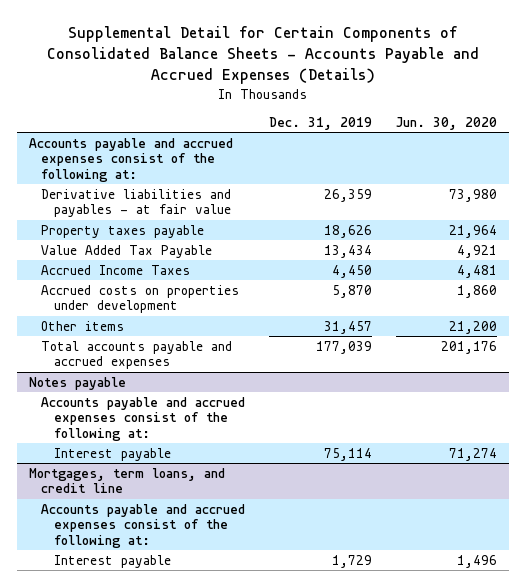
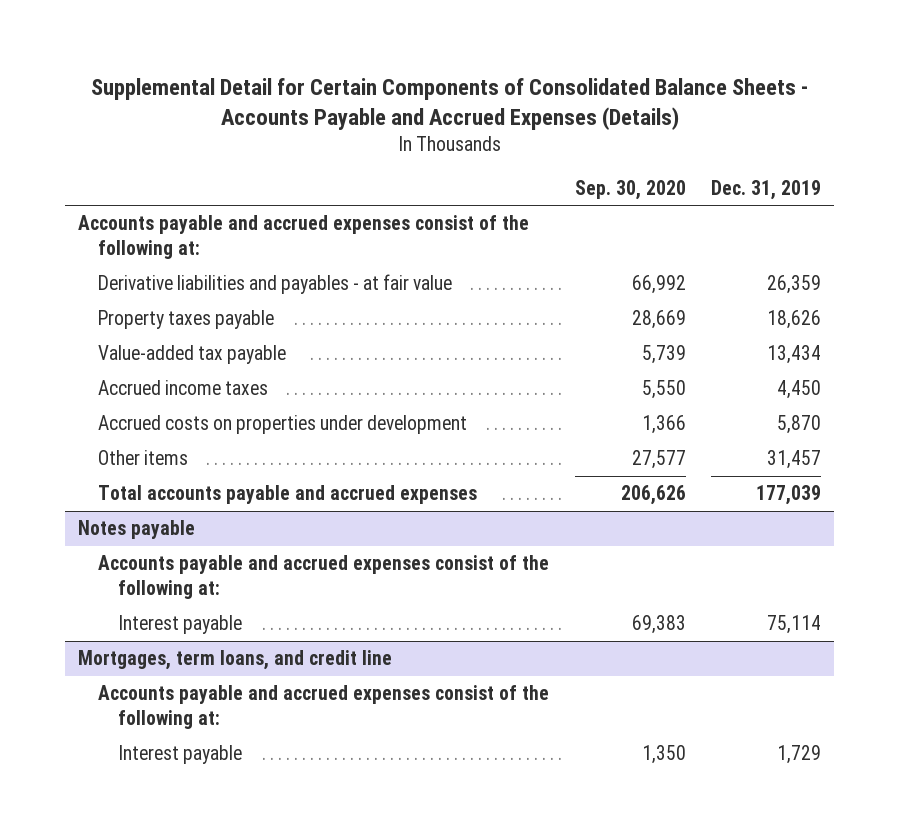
- | Dec. 31, 2019 | Jun. 30, 2020
+ | Sep. 30, 2020 | Dec. 31, 2019
- Value Added Tax Payable | 13,434 | 4,921
- Accrued Income Taxes | 4,450 | 4,481
+ Value-added tax payable | 5,739 | 13,434
+ Accrued income taxes | 5,550 | 4,450

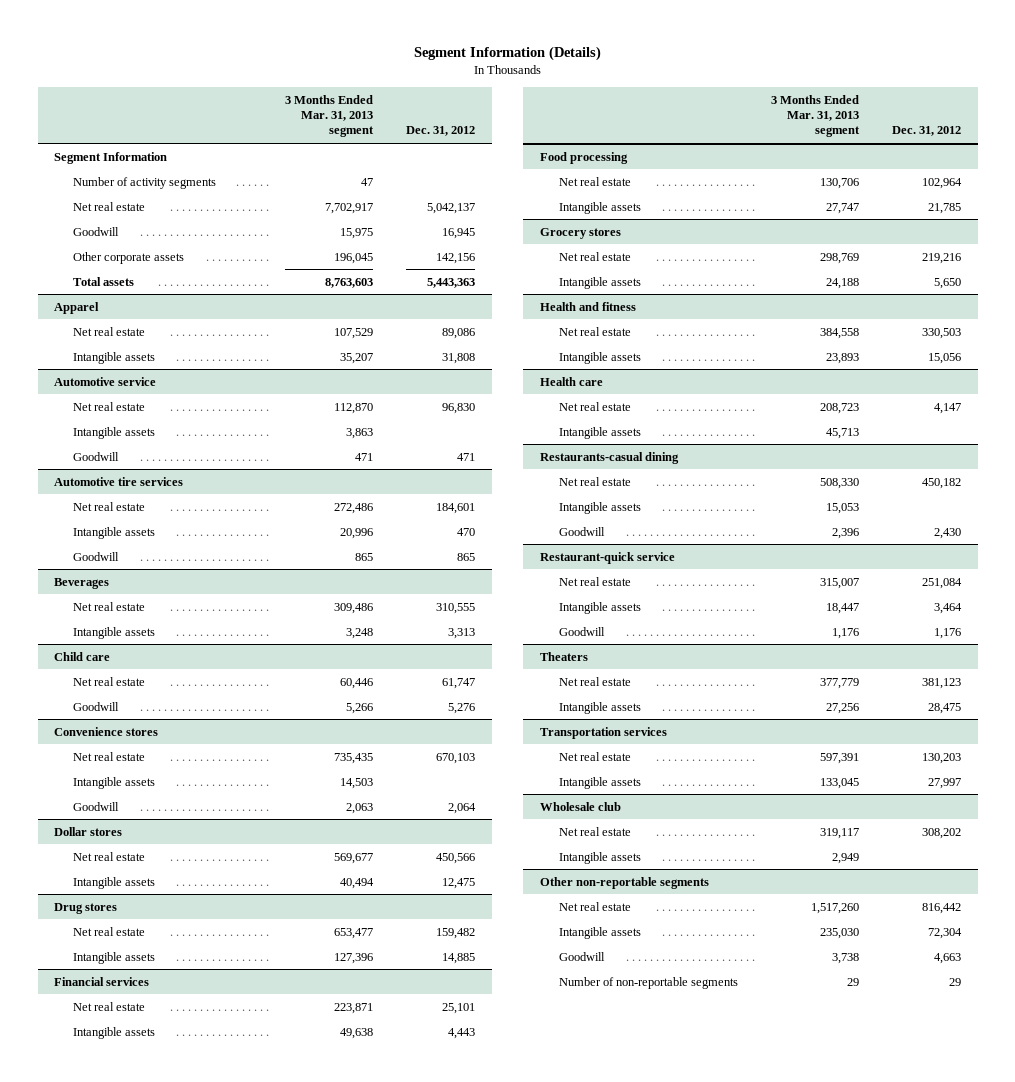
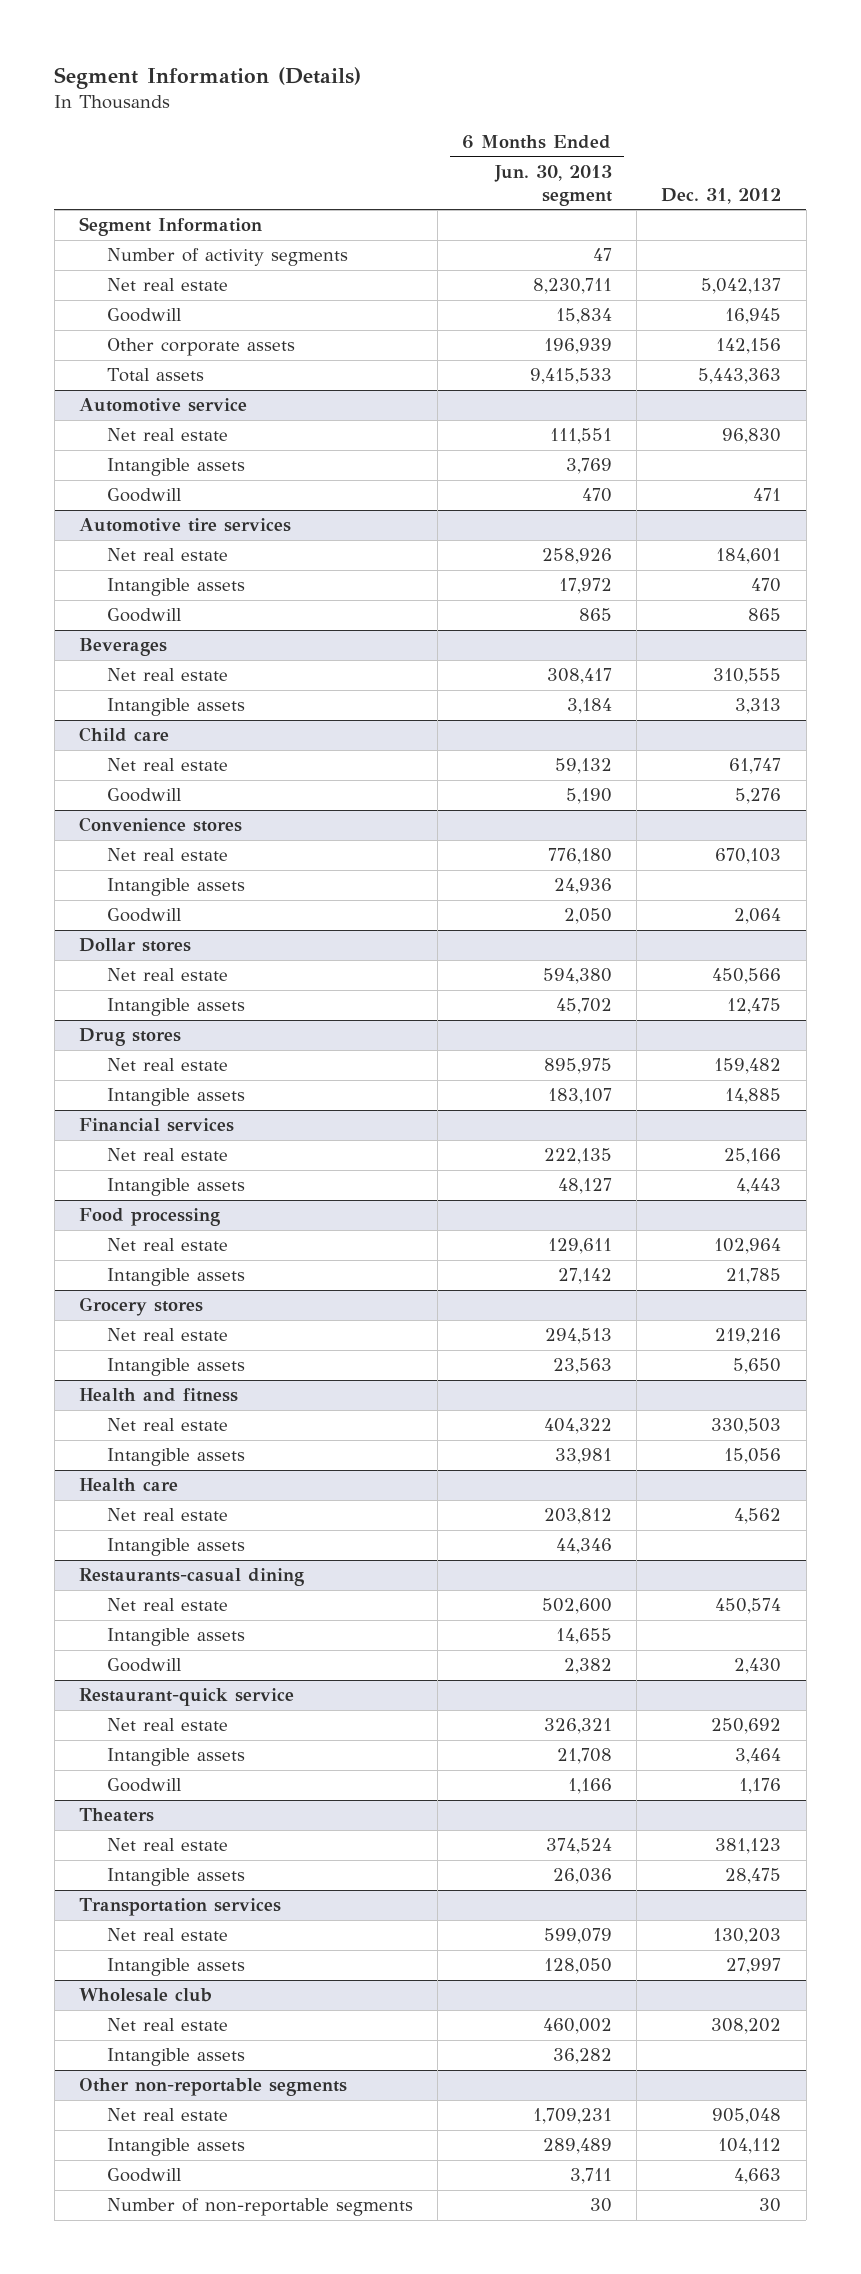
- | 3 Months Ended Mar. 31, 2013 segment | Dec. 31, 2012
+ | 6 Months Ended Jun. 30, 2013 segment | Dec. 31, 2012
- Apparel
- Net real estate | 107,529 | 89,086
- Intangible assets | 35,207 | 31,808
@ Financial services
- Net real estate | 223,871 | 25,101
+ Net real estate | 222,135 | 25,166
@ Health care
- Net real estate | 208,723 | 4,147
+ Net real estate | 203,812 | 4,562
@ Restaurants-casual dining
- Net real estate | 508,330 | 450,182
+ Net real estate | 502,600 | 450,574
@ Restaurant-quick service
- Net real estate | 315,007 | 251,084
+ Net real estate | 326,321 | 250,692
@ Other non-reportable segments
- Net real estate | 1,517,260 | 816,442
- Intangible assets | 235,030 | 72,304
+ Net real estate | 1,709,231 | 905,048
+ Intangible assets | 289,489 | 104,112
- Number of non-reportable segments | 29 | 29
+ Number of non-reportable segments | 30 | 30

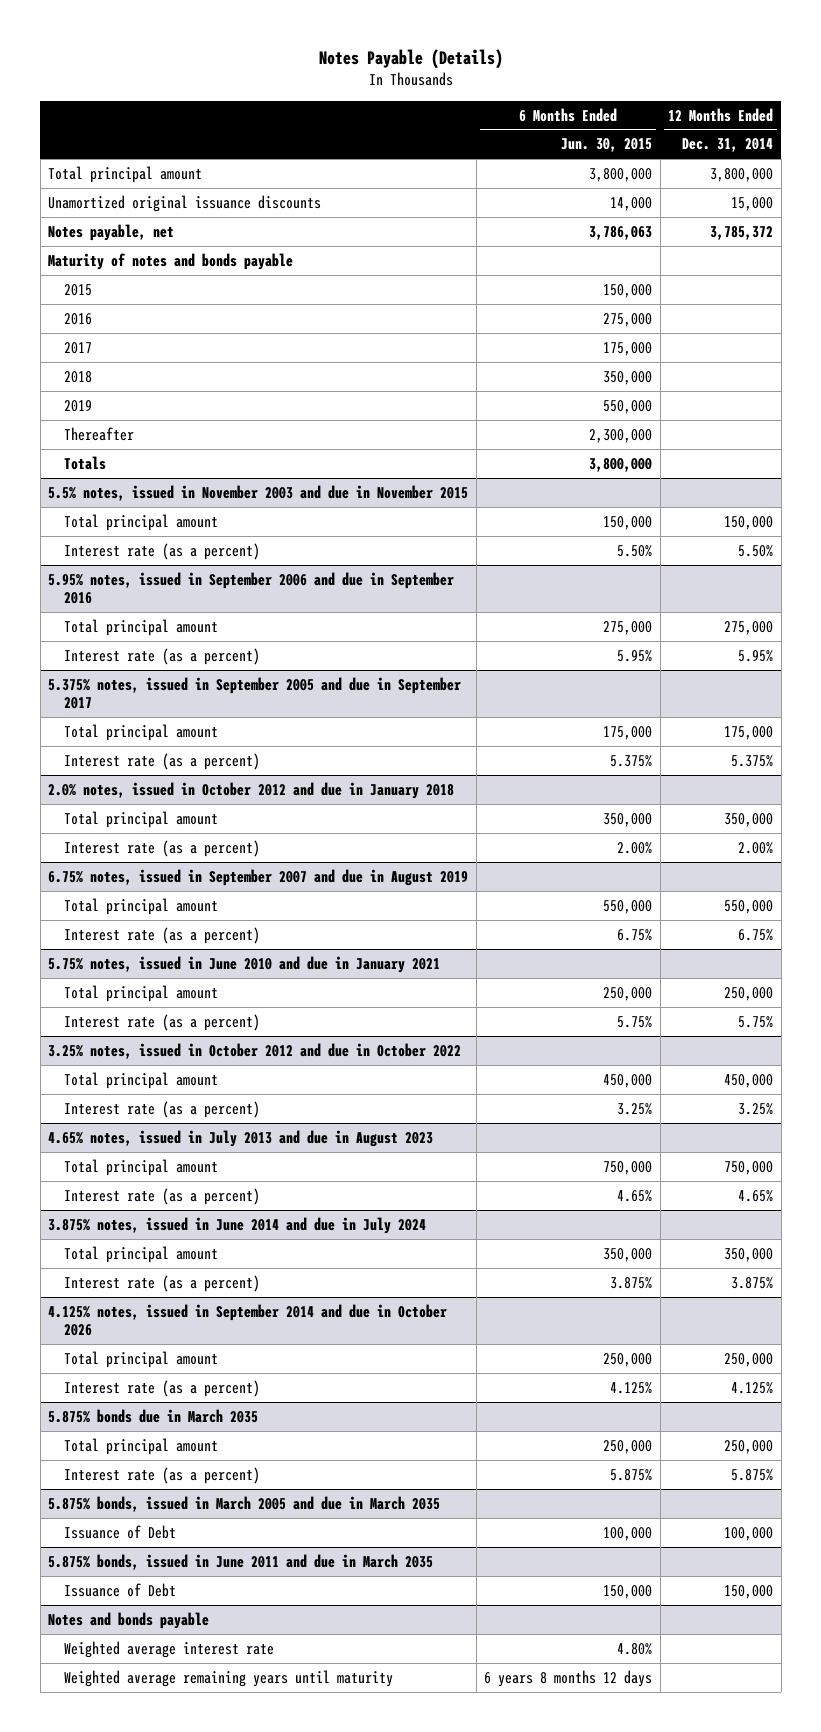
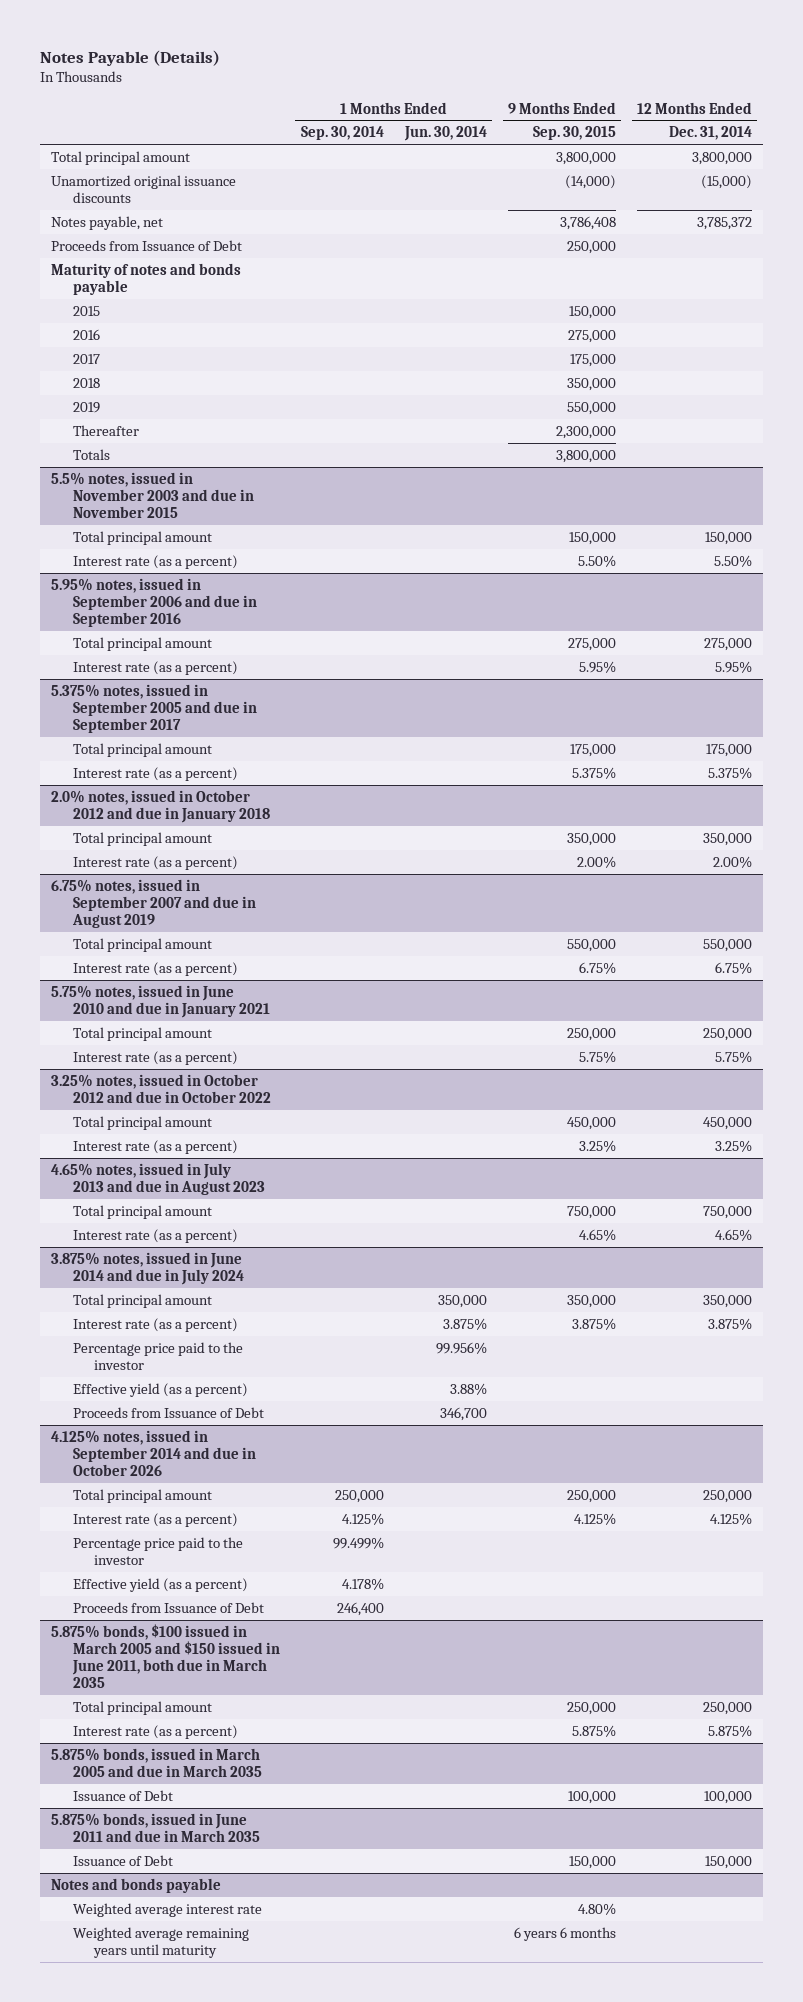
- | 6 Months Ended Jun. 30, 2015 | 12 Months Ended Dec. 31, 2014
+ | 1 Months Ended Sep. 30, 2014 | 1 Months Ended Jun. 30, 2014 | 9 Months Ended Sep. 30, 2015 | 12 Months Ended Dec. 31, 2014
- Unamortized original issuance discounts | 14,000 | 15,000
+ Unamortized original issuance discounts | | | (14,000) | (15,000)
+ Proceeds from Issuance of Debt | | | 250,000 |
@ 3.875% notes, issued in June 2014 and due in July 2024
+ Percentage price paid to the investor | | 99.956% | |
+ Effective yield (as a percent) | | 3.88% | |
+ Proceeds from Issuance of Debt | | 346,700 | |
- 5.875% bonds due in March 2035
@ 4.125% notes, issued in September 2014 and due in October 2026
+ Percentage price paid to the investor | 99.499% | | |
+ Effective yield (as a percent) | 4.178% | | |
+ Proceeds from Issuance of Debt | 246,400 | | |
+ 5.875% bonds, $100 issued in March 2005 and $150 issued in June 2011, both due in March 2035

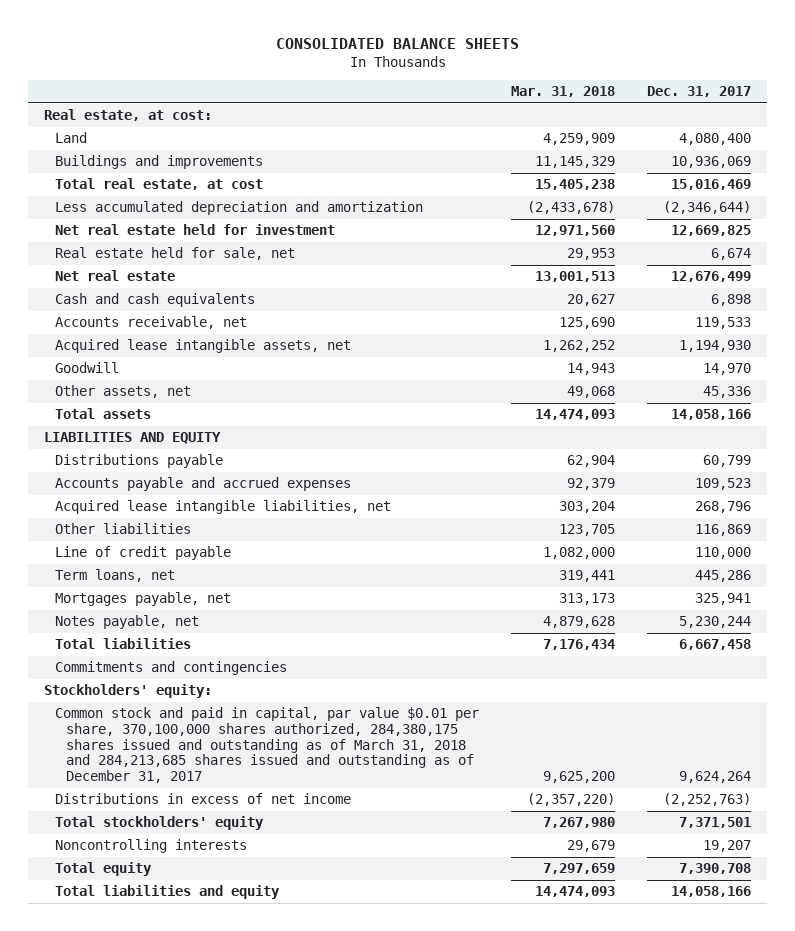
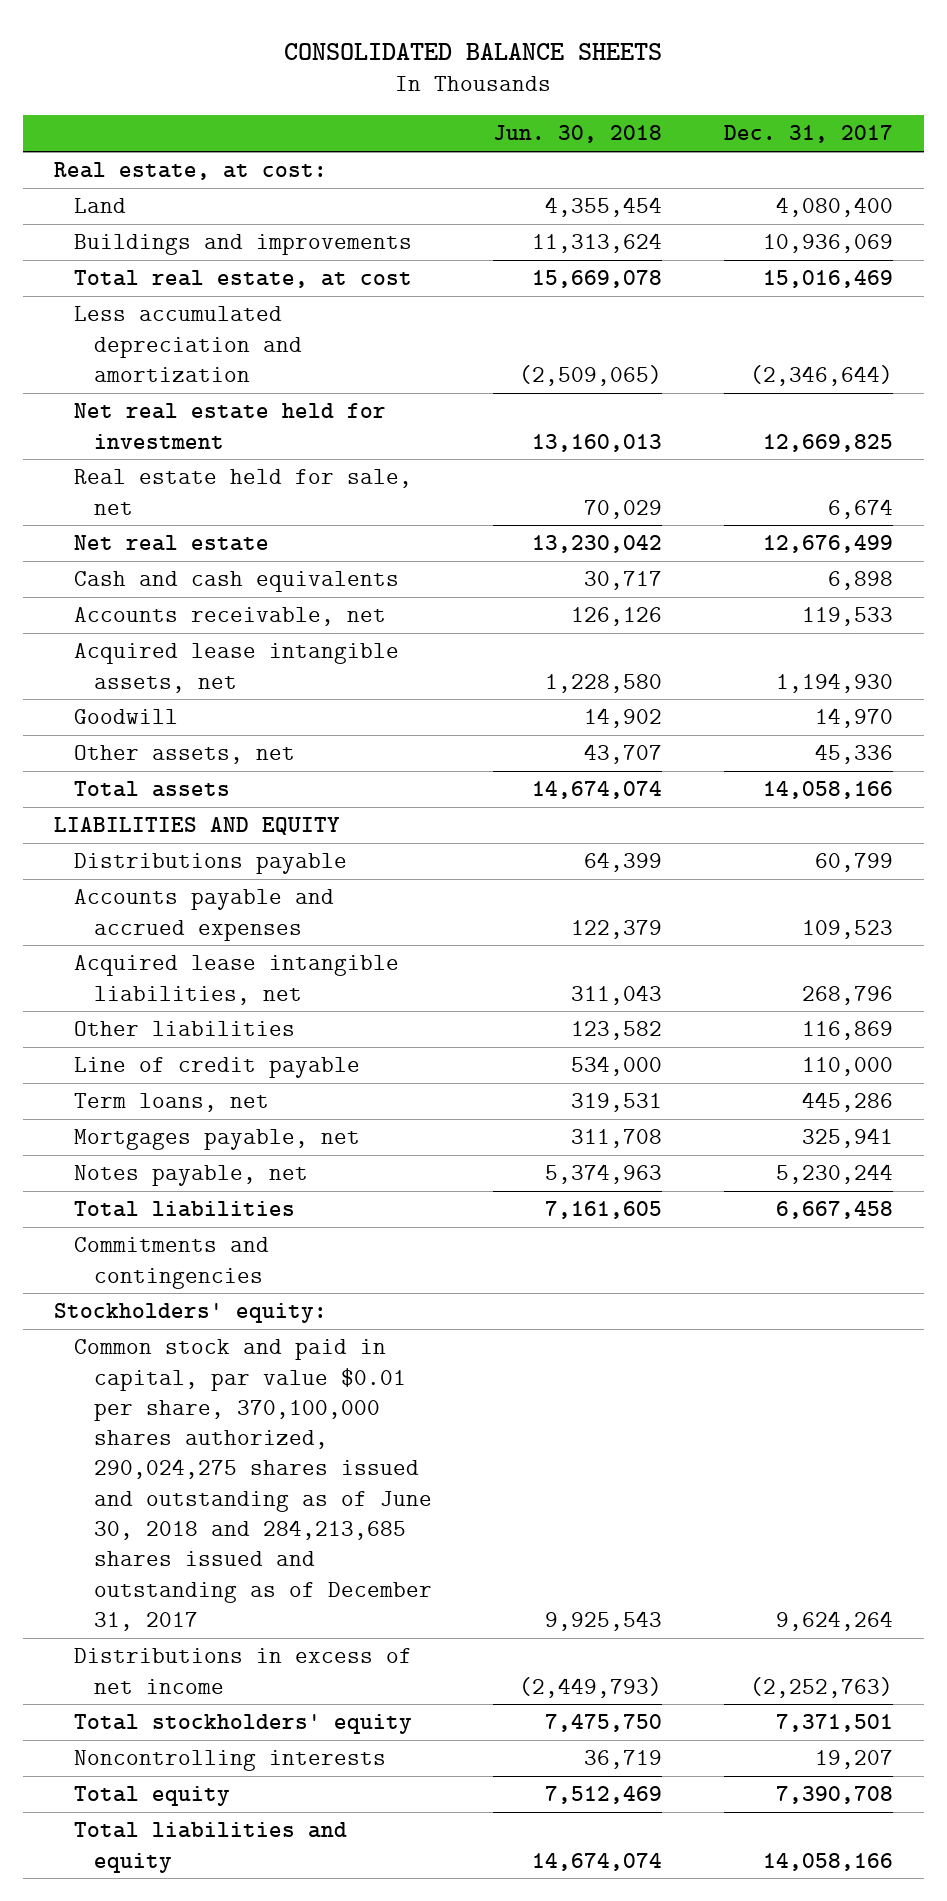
- | Mar. 31, 2018 | Dec. 31, 2017
+ | Jun. 30, 2018 | Dec. 31, 2017
- Common stock and paid in capital, par value $0.01 per share, 370,100,000 shares authorized, 284,380,175 shares issued and outstanding as of March 31, 2018 and 284,213,685 shares issued and outstanding as of December 31, 2017 | 9,625,200 | 9,624,264
+ Common stock and paid in capital, par value $0.01 per share, 370,100,000 shares authorized, 290,024,275 shares issued and outstanding as of June 30, 2018 and 284,213,685 shares issued and outstanding as of December 31, 2017 | 9,925,543 | 9,624,264

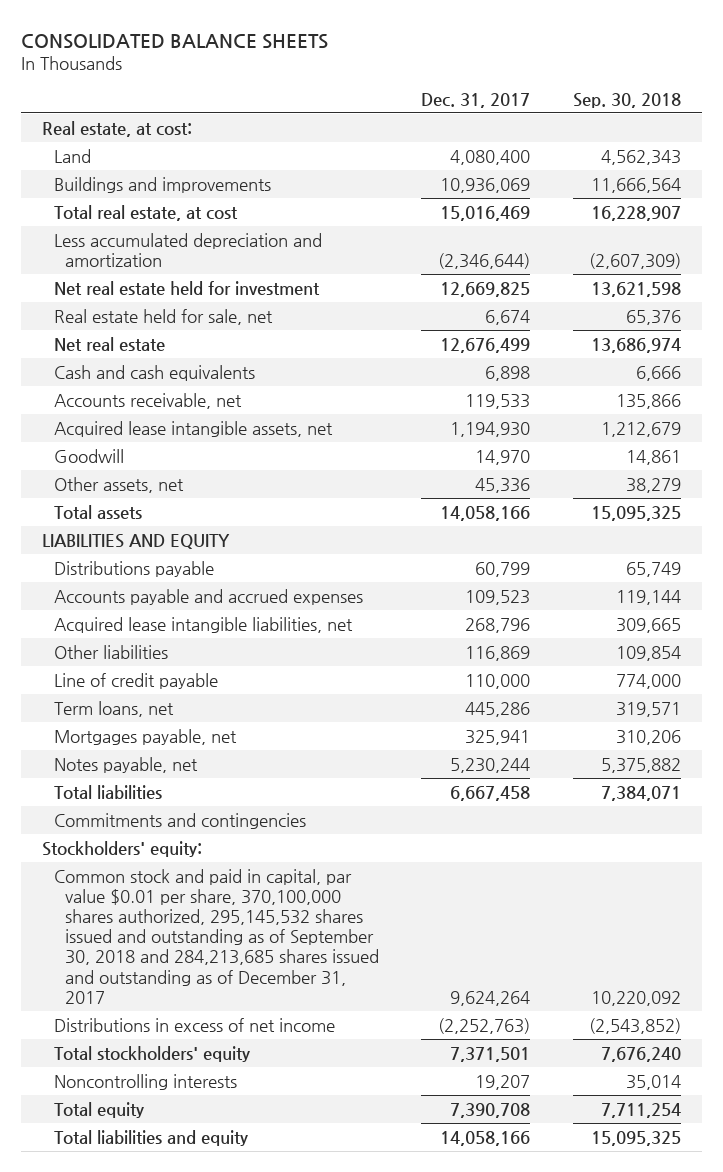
- | Jun. 30, 2018 | Dec. 31, 2017
+ | Dec. 31, 2017 | Sep. 30, 2018
- Common stock and paid in capital, par value $0.01 per share, 370,100,000 shares authorized, 290,024,275 shares issued and outstanding as of June 30, 2018 and 284,213,685 shares issued and outstanding as of December 31, 2017 | 9,925,543 | 9,624,264
+ Common stock and paid in capital, par value $0.01 per share, 370,100,000 shares authorized, 295,145,532 shares issued and outstanding as of September 30, 2018 and 284,213,685 shares issued and outstanding as of December 31, 2017 | 9,624,264 | 10,220,092

